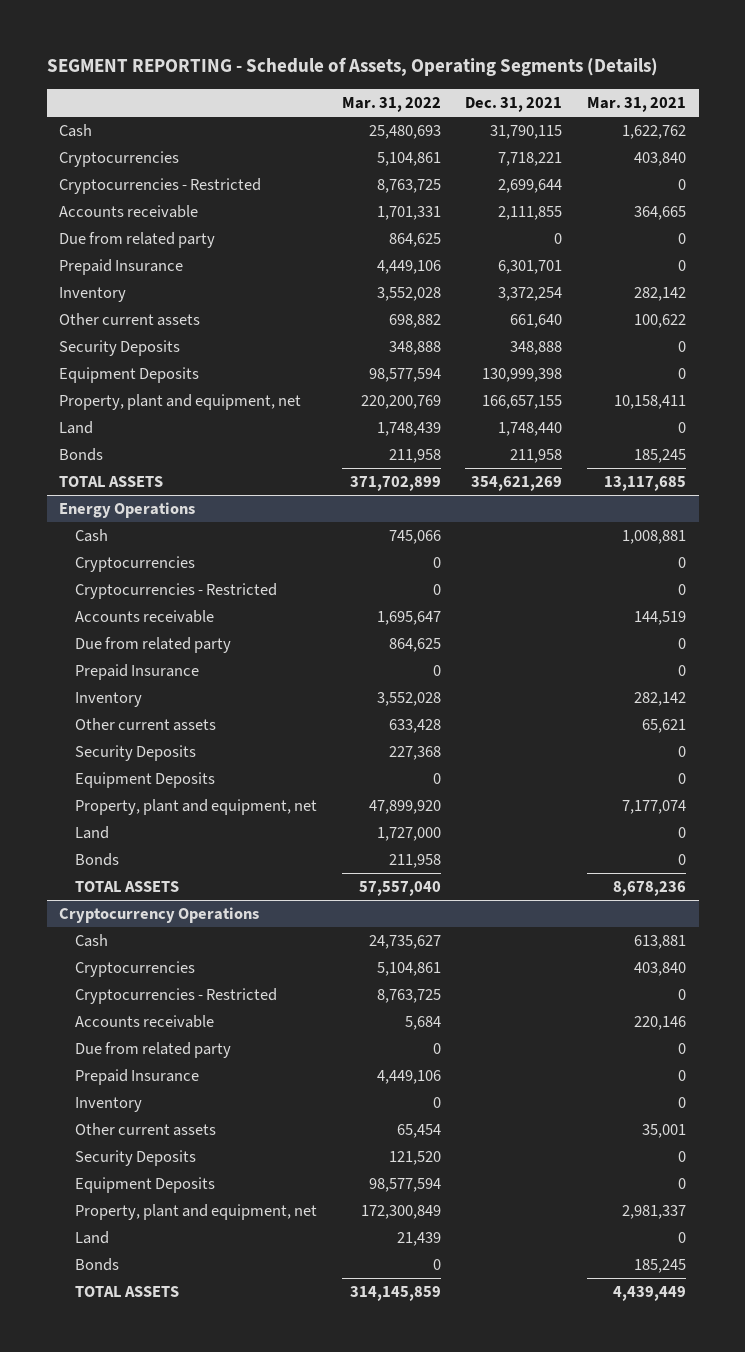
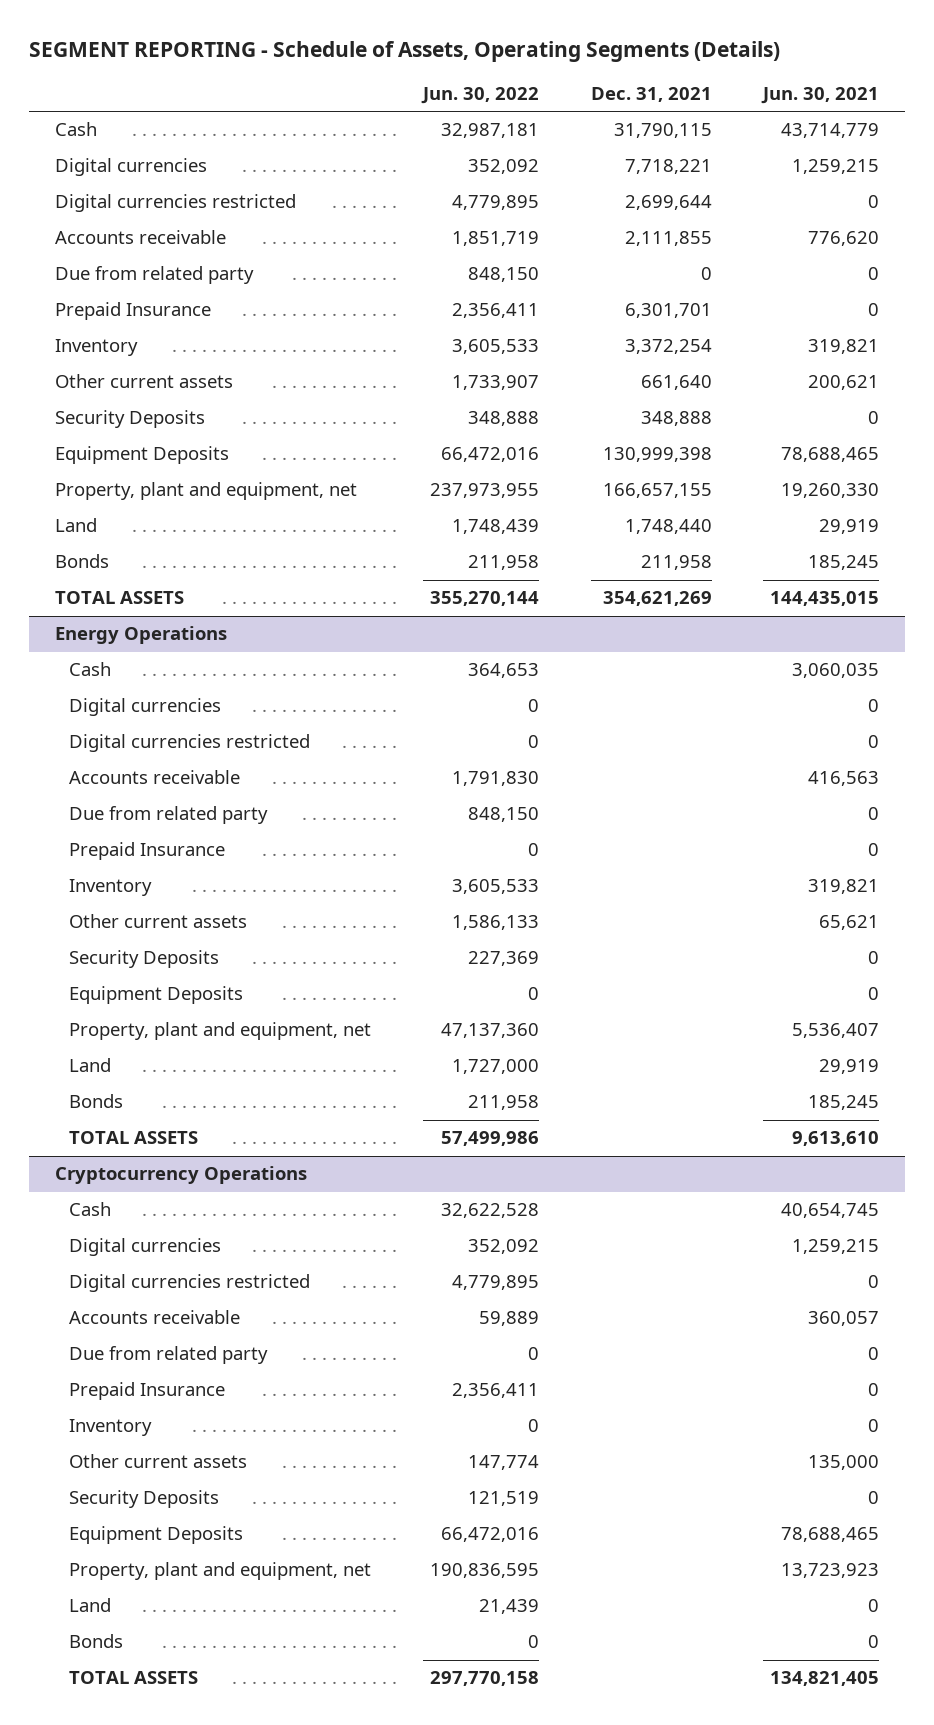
- | Mar. 31, 2022 | Dec. 31, 2021 | Mar. 31, 2021
+ | Jun. 30, 2022 | Dec. 31, 2021 | Jun. 30, 2021
- Cryptocurrencies | 5,104,861 | 7,718,221 | 403,840
- Cryptocurrencies - Restricted | 8,763,725 | 2,699,644 | 0
+ Digital currencies | 352,092 | 7,718,221 | 1,259,215
+ Digital currencies restricted | 4,779,895 | 2,699,644 | 0
@ Energy Operations
- Cryptocurrencies | 0 | | 0
- Cryptocurrencies - Restricted | 0 | | 0
+ Digital currencies | 0 | | 0
+ Digital currencies restricted | 0 | | 0
@ Cryptocurrency Operations
- Cryptocurrencies | 5,104,861 | | 403,840
- Cryptocurrencies - Restricted | 8,763,725 | | 0
+ Digital currencies | 352,092 | | 1,259,215
+ Digital currencies restricted | 4,779,895 | | 0

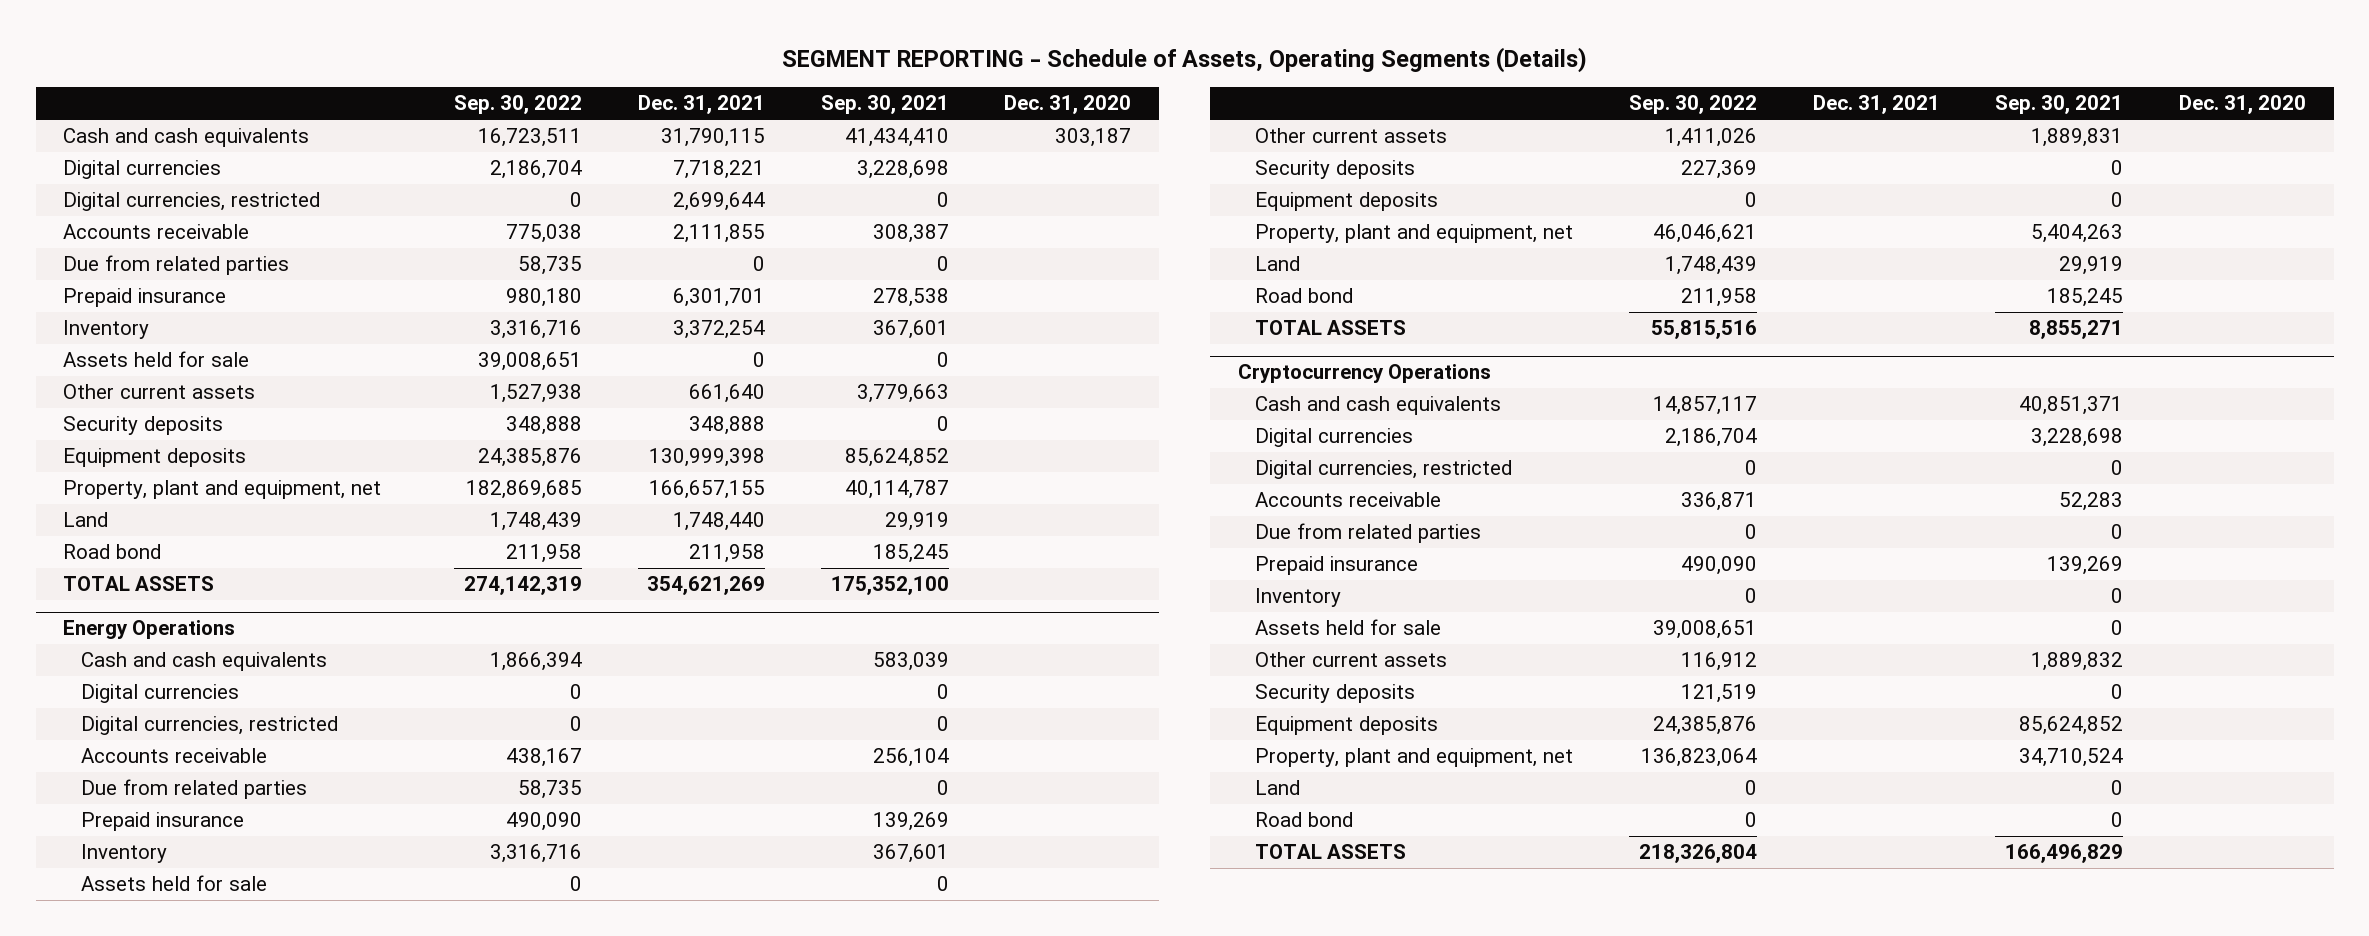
- | Jun. 30, 2022 | Dec. 31, 2021 | Jun. 30, 2021
+ | Sep. 30, 2022 | Dec. 31, 2021 | Sep. 30, 2021 | Dec. 31, 2020
- Cash | 32,987,181 | 31,790,115 | 43,714,779
+ Cash and cash equivalents | 16,723,511 | 31,790,115 | 41,434,410 | 303,187
- Digital currencies restricted | 4,779,895 | 2,699,644 | 0
+ Digital currencies, restricted | 0 | 2,699,644 | 0 |
- Due from related party | 848,150 | 0 | 0
- Prepaid Insurance | 2,356,411 | 6,301,701 | 0
+ Due from related parties | 58,735 | 0 | 0 |
+ Prepaid insurance | 980,180 | 6,301,701 | 278,538 |
+ Assets held for sale | 39,008,651 | 0 | 0 |
- Security Deposits | 348,888 | 348,888 | 0
- Equipment Deposits | 66,472,016 | 130,999,398 | 78,688,465
+ Security deposits | 348,888 | 348,888 | 0 |
+ Equipment deposits | 24,385,876 | 130,999,398 | 85,624,852 |
- Bonds | 211,958 | 211,958 | 185,245
+ Road bond | 211,958 | 211,958 | 185,245 |
@ Energy Operations
- Cash | 364,653 | | 3,060,035
+ Cash and cash equivalents | 1,866,394 | | 583,039 |
- Digital currencies restricted | 0 | | 0
+ Digital currencies, restricted | 0 | | 0 |
- Due from related party | 848,150 | | 0
- Prepaid Insurance | 0 | | 0
+ Due from related parties | 58,735 | | 0 |
+ Prepaid insurance | 490,090 | | 139,269 |
+ Assets held for sale | 0 | | 0 |
- Security Deposits | 227,369 | | 0
- Equipment Deposits | 0 | | 0
+ Security deposits | 227,369 | | 0 |
+ Equipment deposits | 0 | | 0 |
- Bonds | 211,958 | | 185,245
+ Road bond | 211,958 | | 185,245 |
@ Cryptocurrency Operations
- Cash | 32,622,528 | | 40,654,745
+ Cash and cash equivalents | 14,857,117 | | 40,851,371 |
- Digital currencies restricted | 4,779,895 | | 0
+ Digital currencies, restricted | 0 | | 0 |
- Due from related party | 0 | | 0
- Prepaid Insurance | 2,356,411 | | 0
+ Due from related parties | 0 | | 0 |
+ Prepaid insurance | 490,090 | | 139,269 |
+ Assets held for sale | 39,008,651 | | 0 |
- Security Deposits | 121,519 | | 0
- Equipment Deposits | 66,472,016 | | 78,688,465
+ Security deposits | 121,519 | | 0 |
+ Equipment deposits | 24,385,876 | | 85,624,852 |
- Bonds | 0 | | 0
+ Road bond | 0 | | 0 |

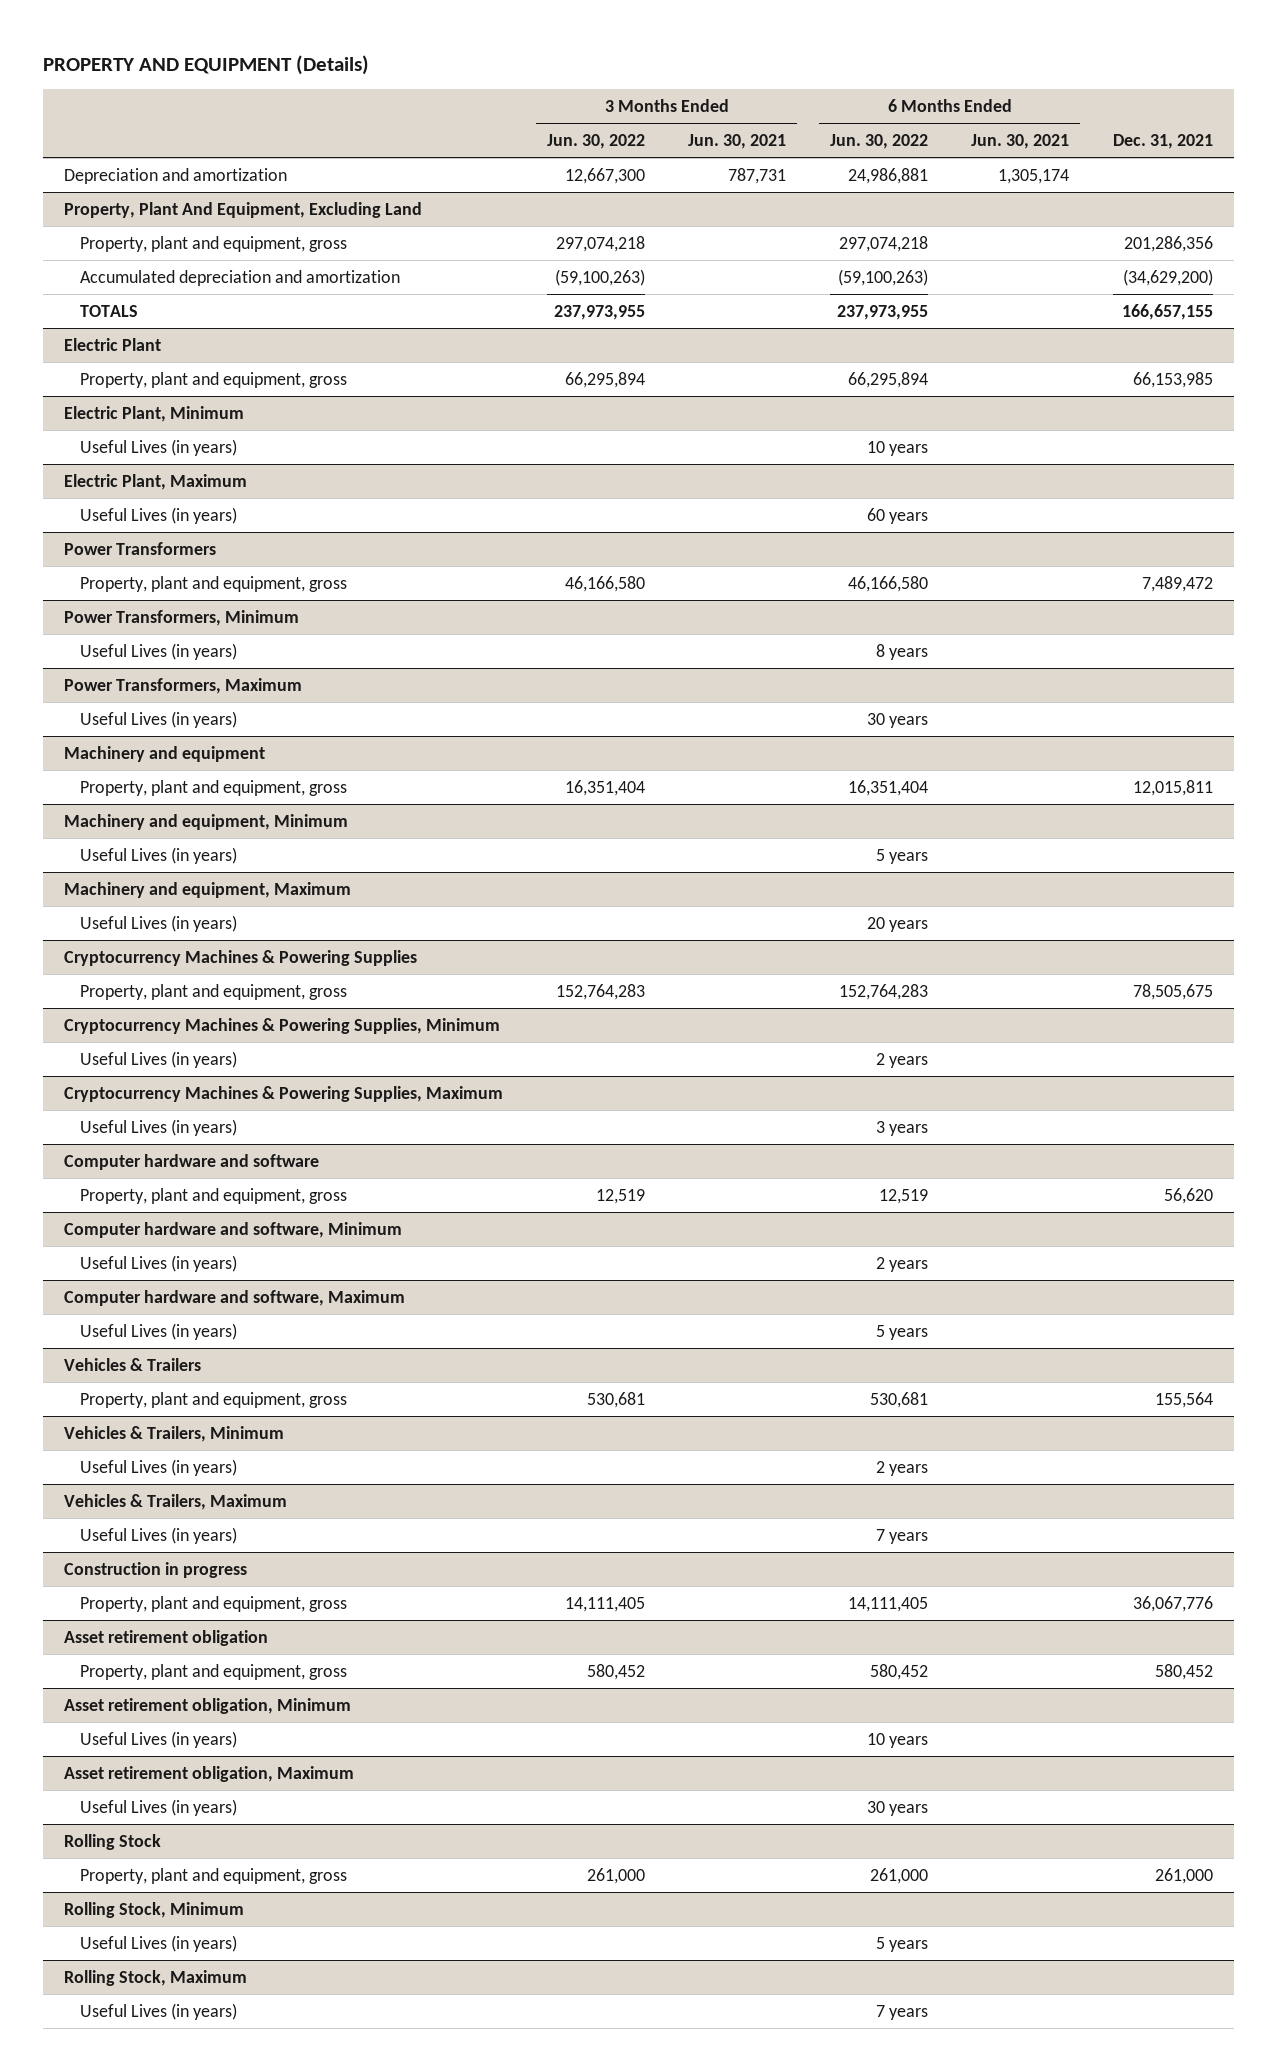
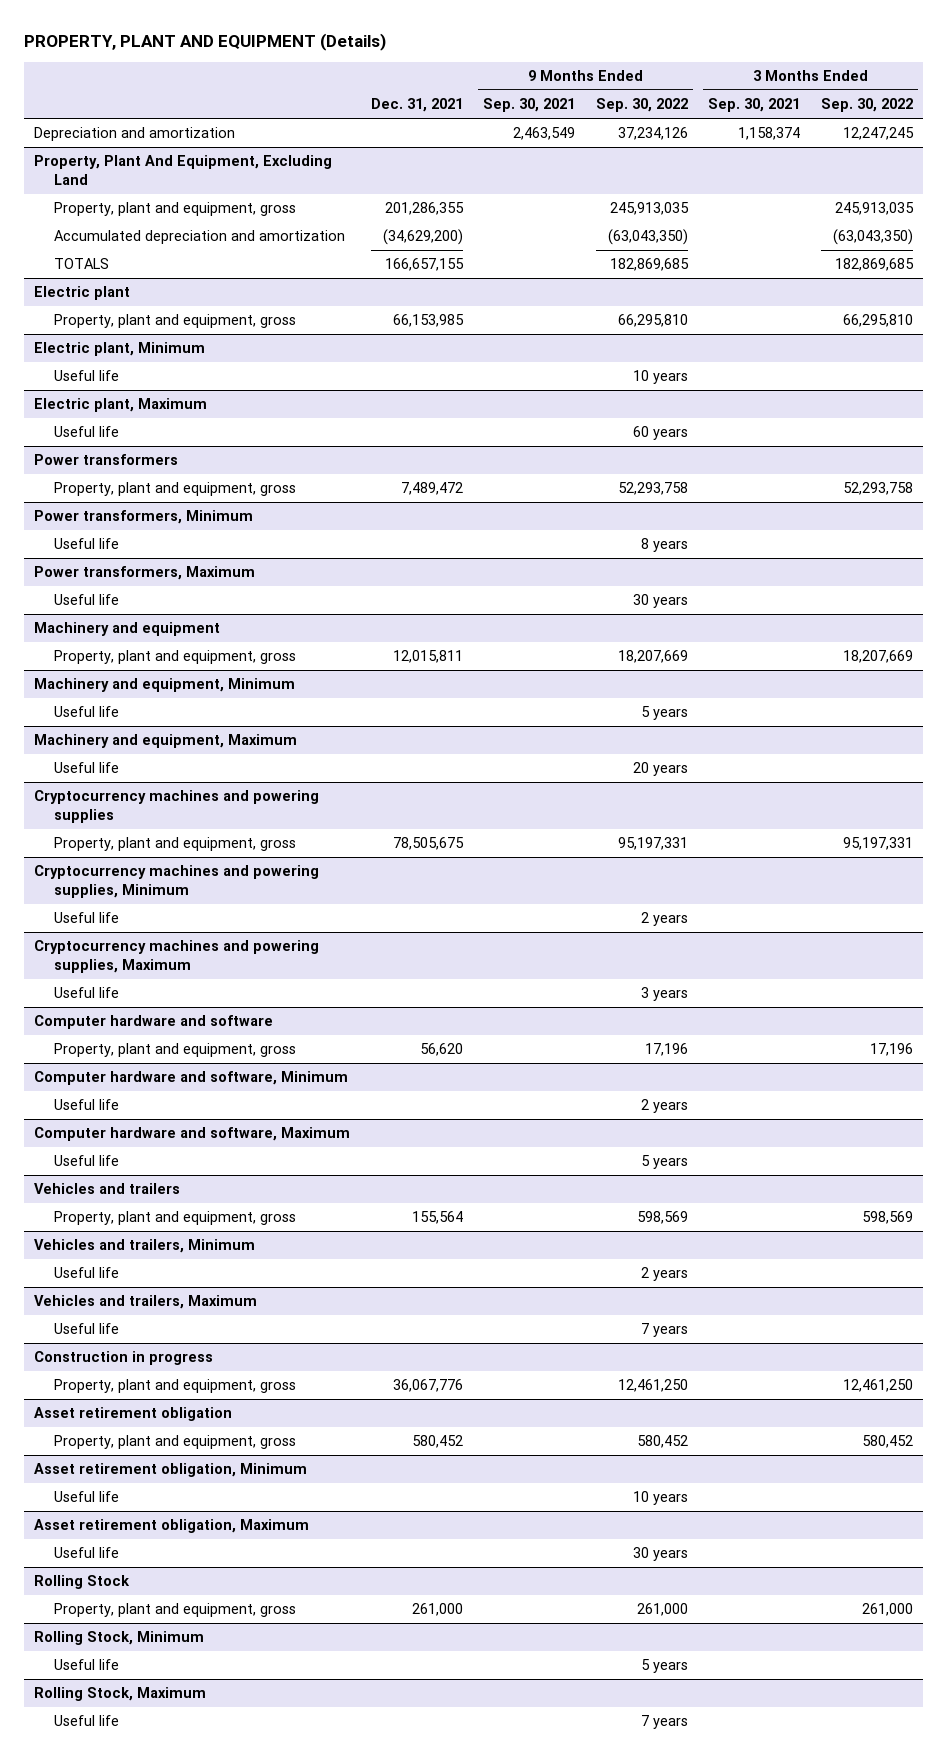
- PROPERTY AND EQUIPMENT (Details)
+ PROPERTY, PLANT AND EQUIPMENT (Details)
- | 3 Months Ended Jun. 30, 2022 | 3 Months Ended Jun. 30, 2021 | 6 Months Ended Jun. 30, 2022 | 6 Months Ended Jun. 30, 2021 | Dec. 31, 2021
+ | Dec. 31, 2021 | 9 Months Ended Sep. 30, 2021 | 9 Months Ended Sep. 30, 2022 | 3 Months Ended Sep. 30, 2021 | 3 Months Ended Sep. 30, 2022
@ Property, Plant And Equipment, Excluding Land
- Property, plant and equipment, gross | 297,074,218 | | 297,074,218 | | 201,286,356
+ Property, plant and equipment, gross | 201,286,355 | | 245,913,035 | | 245,913,035
- Electric Plant
+ Electric plant
- Electric Plant, Minimum
- Useful Lives (in years) | | | 10 years | |
- Electric Plant, Maximum
- Useful Lives (in years) | | | 60 years | |
- Power Transformers
+ Electric plant, Minimum
+ Useful life | | | 10 years | |
+ Electric plant, Maximum
+ Useful life | | | 60 years | |
+ Power transformers
- Power Transformers, Minimum
- Useful Lives (in years) | | | 8 years | |
- Power Transformers, Maximum
- Useful Lives (in years) | | | 30 years | |
+ Power transformers, Minimum
+ Useful life | | | 8 years | |
+ Power transformers, Maximum
+ Useful life | | | 30 years | |
@ Machinery and equipment, Minimum
- Useful Lives (in years) | | | 5 years | |
+ Useful life | | | 5 years | |
@ Machinery and equipment, Maximum
- Useful Lives (in years) | | | 20 years | |
- Cryptocurrency Machines & Powering Supplies
@ Machinery and equipment, Maximum
+ Useful life | | | 20 years | |
+ Cryptocurrency machines and powering supplies
- Cryptocurrency Machines & Powering Supplies, Minimum
- Useful Lives (in years) | | | 2 years | |
- Cryptocurrency Machines & Powering Supplies, Maximum
- Useful Lives (in years) | | | 3 years | |
+ Cryptocurrency machines and powering supplies, Minimum
+ Useful life | | | 2 years | |
+ Cryptocurrency machines and powering supplies, Maximum
+ Useful life | | | 3 years | |
@ Computer hardware and software, Minimum
- Useful Lives (in years) | | | 2 years | |
+ Useful life | | | 2 years | |
@ Computer hardware and software, Maximum
- Useful Lives (in years) | | | 5 years | |
- Vehicles & Trailers
@ Computer hardware and software, Maximum
+ Useful life | | | 5 years | |
+ Vehicles and trailers
- Vehicles & Trailers, Minimum
- Useful Lives (in years) | | | 2 years | |
- Vehicles & Trailers, Maximum
- Useful Lives (in years) | | | 7 years | |
+ Vehicles and trailers, Minimum
+ Useful life | | | 2 years | |
+ Vehicles and trailers, Maximum
+ Useful life | | | 7 years | |
@ Asset retirement obligation, Minimum
- Useful Lives (in years) | | | 10 years | |
+ Useful life | | | 10 years | |
@ Asset retirement obligation, Maximum
- Useful Lives (in years) | | | 30 years | |
+ Useful life | | | 30 years | |
@ Rolling Stock, Minimum
- Useful Lives (in years) | | | 5 years | |
+ Useful life | | | 5 years | |
@ Rolling Stock, Maximum
- Useful Lives (in years) | | | 7 years | |
+ Useful life | | | 7 years | |

